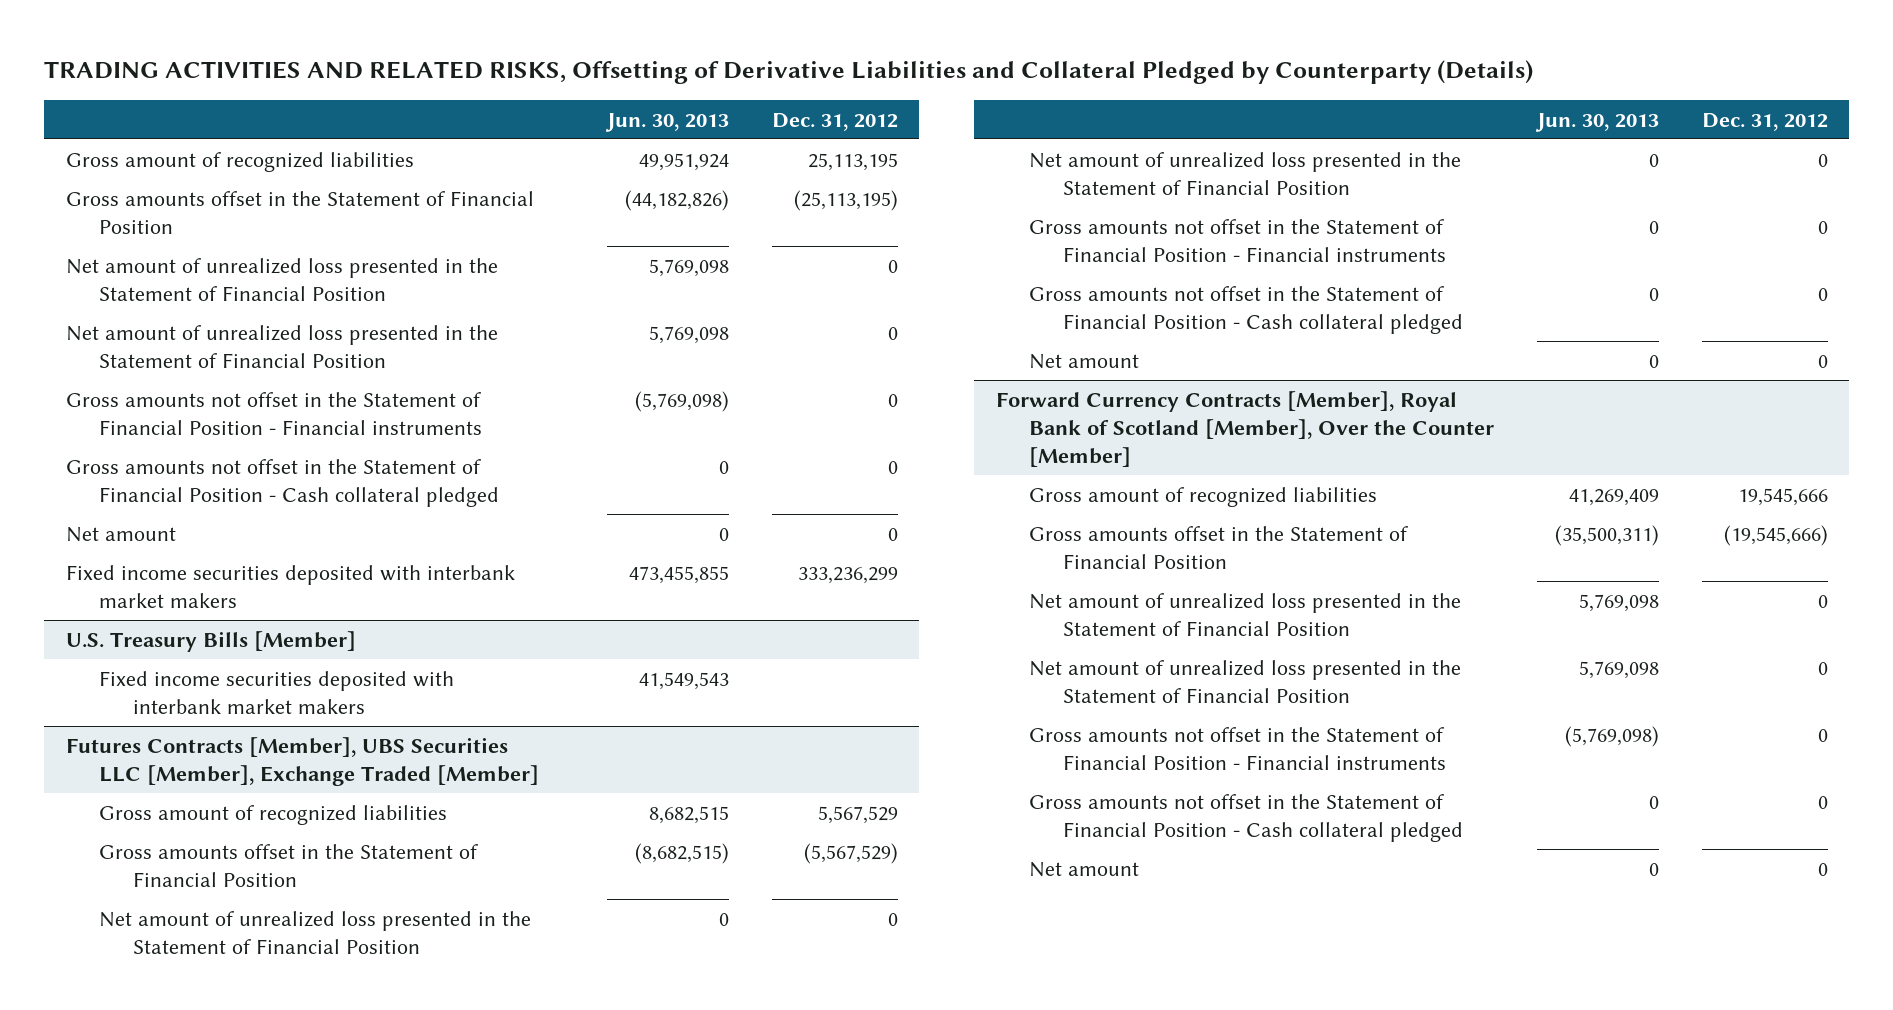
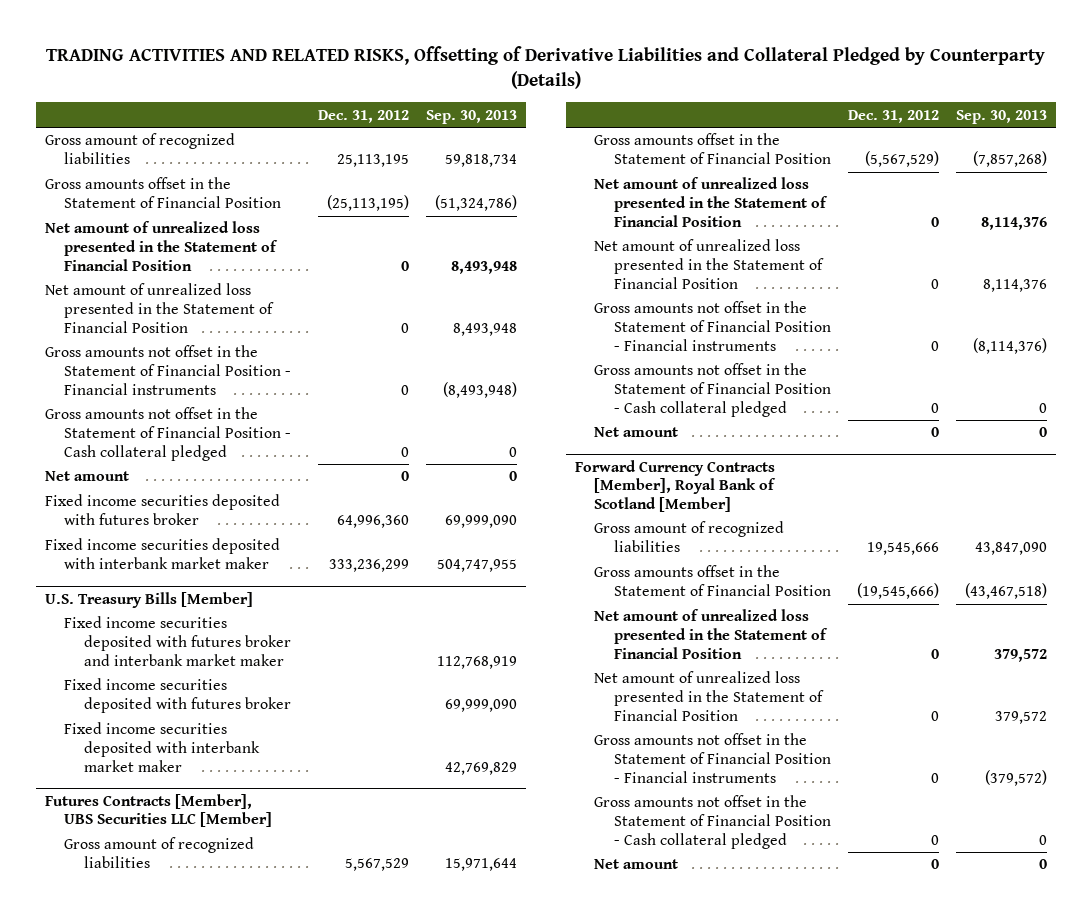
- | Jun. 30, 2013 | Dec. 31, 2012
+ | Dec. 31, 2012 | Sep. 30, 2013
- Fixed income securities deposited with interbank market makers | 473,455,855 | 333,236,299
+ Fixed income securities deposited with futures broker | 64,996,360 | 69,999,090
+ Fixed income securities deposited with interbank market maker | 333,236,299 | 504,747,955
@ U.S. Treasury Bills [Member]
- Fixed income securities deposited with interbank market makers | 41,549,543 |
- Futures Contracts [Member], UBS Securities LLC [Member], Exchange Traded [Member]
@ U.S. Treasury Bills [Member]
+ Fixed income securities deposited with futures broker and interbank market maker | | 112,768,919
+ Fixed income securities deposited with futures broker | | 69,999,090
+ Fixed income securities deposited with interbank market maker | | 42,769,829
+ Futures Contracts [Member], UBS Securities LLC [Member]
- Forward Currency Contracts [Member], Royal Bank of Scotland [Member], Over the Counter [Member]
+ Forward Currency Contracts [Member], Royal Bank of Scotland [Member]

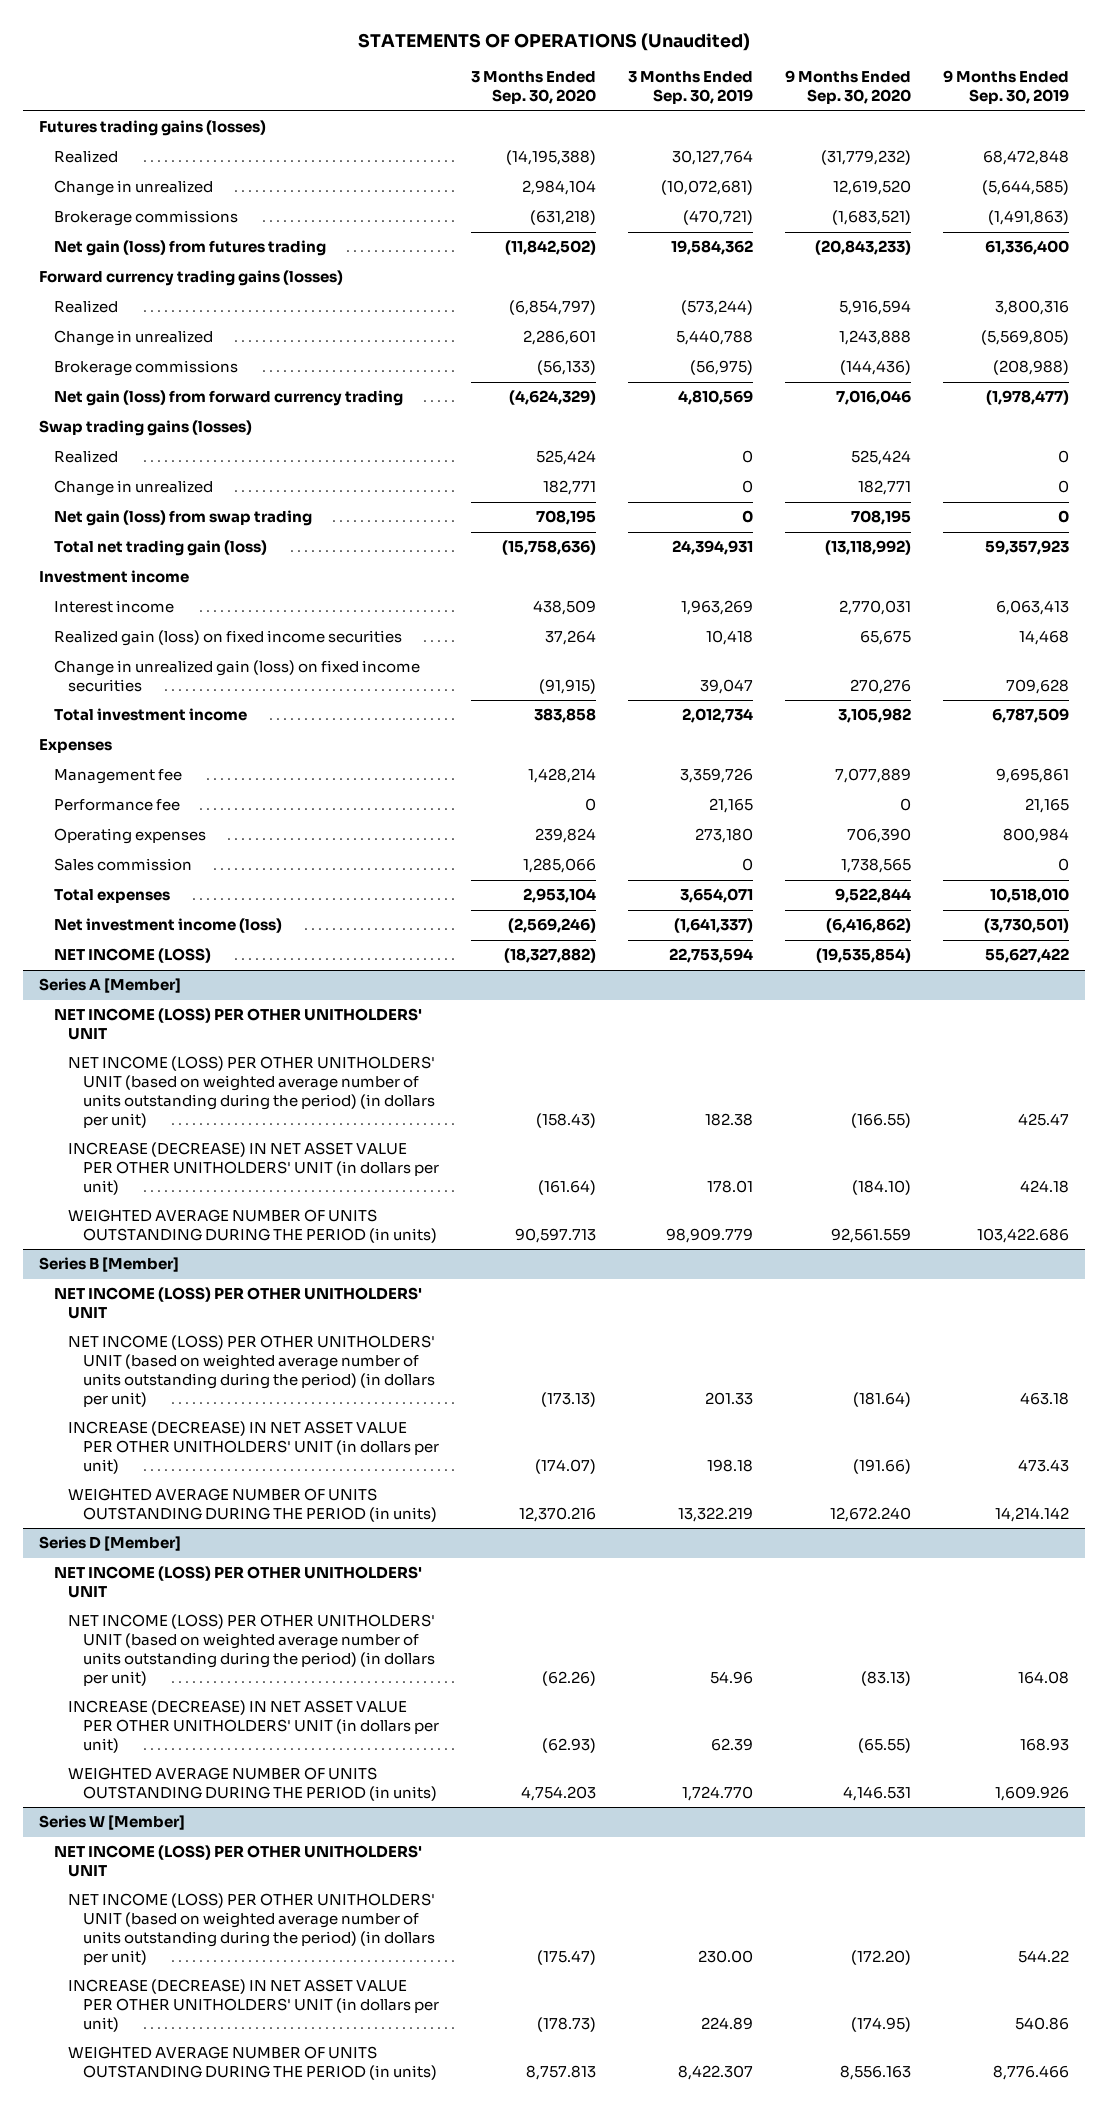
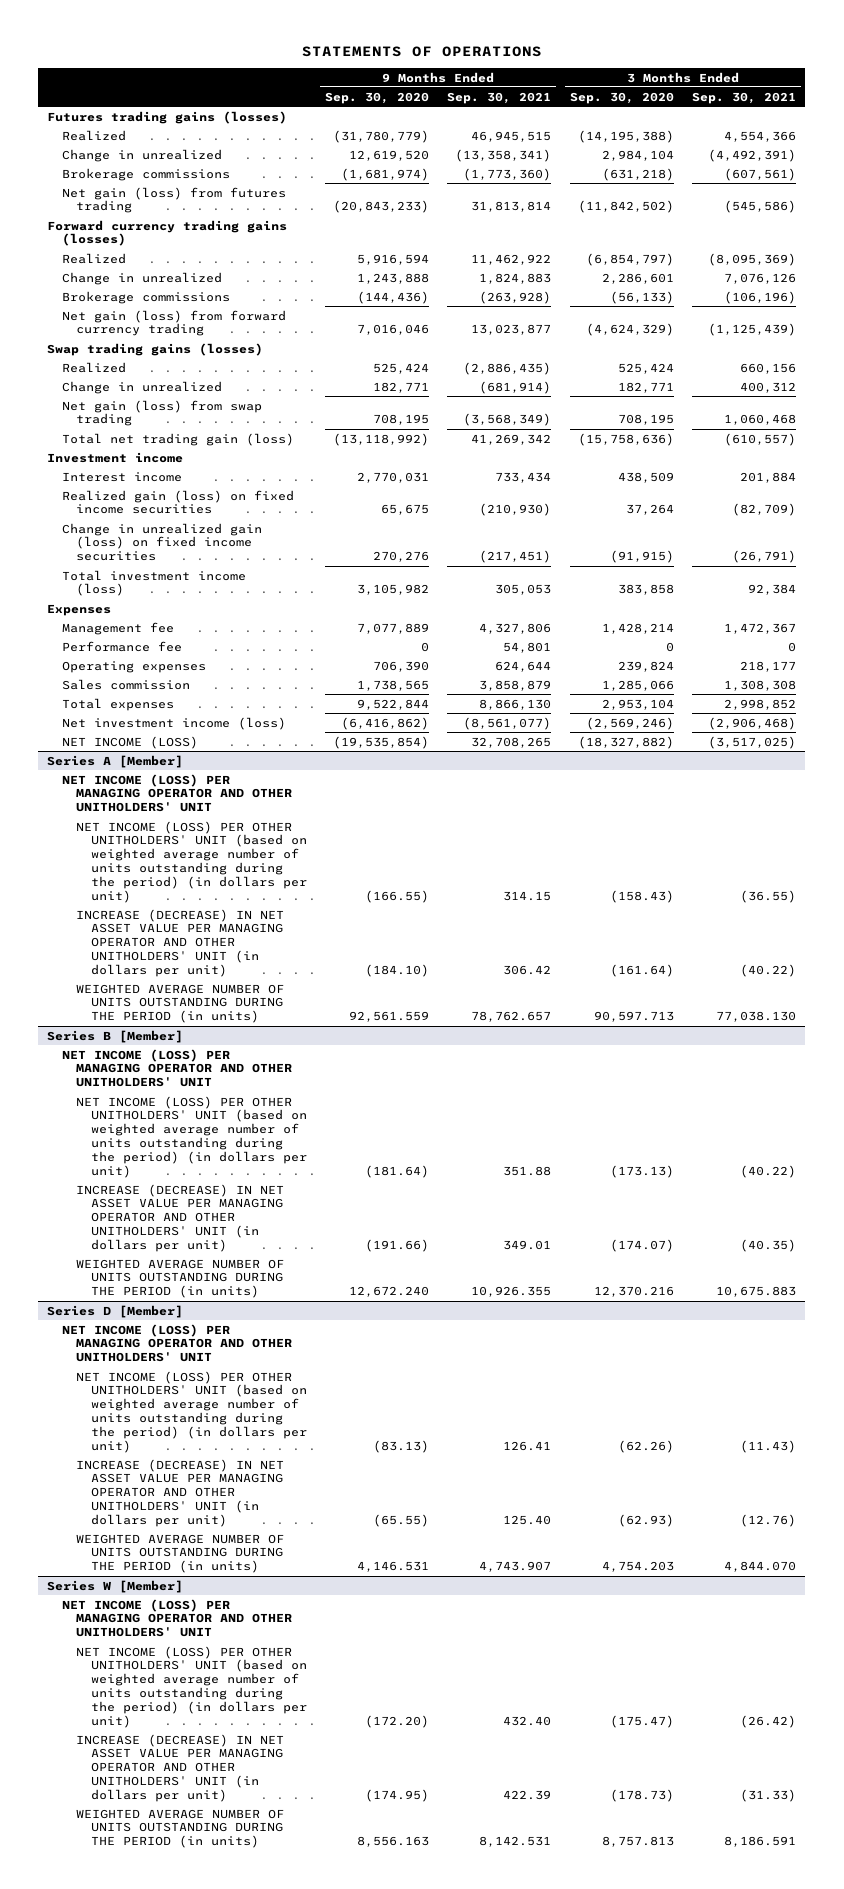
- STATEMENTS OF OPERATIONS (Unaudited)
+ STATEMENTS OF OPERATIONS
- | 3 Months Ended Sep. 30, 2020 | 3 Months Ended Sep. 30, 2019 | 9 Months Ended Sep. 30, 2020 | 9 Months Ended Sep. 30, 2019
+ | 9 Months Ended Sep. 30, 2020 | 9 Months Ended Sep. 30, 2021 | 3 Months Ended Sep. 30, 2020 | 3 Months Ended Sep. 30, 2021
- Realized | (14,195,388) | 30,127,764 | (31,779,232) | 68,472,848
+ Realized | (31,780,779) | 46,945,515 | (14,195,388) | 4,554,366
- Brokerage commissions | (631,218) | (470,721) | (1,683,521) | (1,491,863)
+ Brokerage commissions | (1,681,974) | (1,773,360) | (631,218) | (607,561)
- Total investment income | 383,858 | 2,012,734 | 3,105,982 | 6,787,509
+ Total investment income (loss) | 3,105,982 | 305,053 | 383,858 | 92,384
@ Series A [Member]
- NET INCOME (LOSS) PER OTHER UNITHOLDERS' UNIT
+ NET INCOME (LOSS) PER MANAGING OPERATOR AND OTHER UNITHOLDERS' UNIT
- INCREASE (DECREASE) IN NET ASSET VALUE PER OTHER UNITHOLDERS' UNIT (in dollars per unit) | (161.64) | 178.01 | (184.10) | 424.18
+ INCREASE (DECREASE) IN NET ASSET VALUE PER MANAGING OPERATOR AND OTHER UNITHOLDERS' UNIT (in dollars per unit) | (184.10) | 306.42 | (161.64) | (40.22)
@ Series B [Member]
- NET INCOME (LOSS) PER OTHER UNITHOLDERS' UNIT
+ NET INCOME (LOSS) PER MANAGING OPERATOR AND OTHER UNITHOLDERS' UNIT
- INCREASE (DECREASE) IN NET ASSET VALUE PER OTHER UNITHOLDERS' UNIT (in dollars per unit) | (174.07) | 198.18 | (191.66) | 473.43
+ INCREASE (DECREASE) IN NET ASSET VALUE PER MANAGING OPERATOR AND OTHER UNITHOLDERS' UNIT (in dollars per unit) | (191.66) | 349.01 | (174.07) | (40.35)
@ Series D [Member]
- NET INCOME (LOSS) PER OTHER UNITHOLDERS' UNIT
+ NET INCOME (LOSS) PER MANAGING OPERATOR AND OTHER UNITHOLDERS' UNIT
- INCREASE (DECREASE) IN NET ASSET VALUE PER OTHER UNITHOLDERS' UNIT (in dollars per unit) | (62.93) | 62.39 | (65.55) | 168.93
+ INCREASE (DECREASE) IN NET ASSET VALUE PER MANAGING OPERATOR AND OTHER UNITHOLDERS' UNIT (in dollars per unit) | (65.55) | 125.40 | (62.93) | (12.76)
@ Series W [Member]
- NET INCOME (LOSS) PER OTHER UNITHOLDERS' UNIT
+ NET INCOME (LOSS) PER MANAGING OPERATOR AND OTHER UNITHOLDERS' UNIT
- INCREASE (DECREASE) IN NET ASSET VALUE PER OTHER UNITHOLDERS' UNIT (in dollars per unit) | (178.73) | 224.89 | (174.95) | 540.86
+ INCREASE (DECREASE) IN NET ASSET VALUE PER MANAGING OPERATOR AND OTHER UNITHOLDERS' UNIT (in dollars per unit) | (174.95) | 422.39 | (178.73) | (31.33)

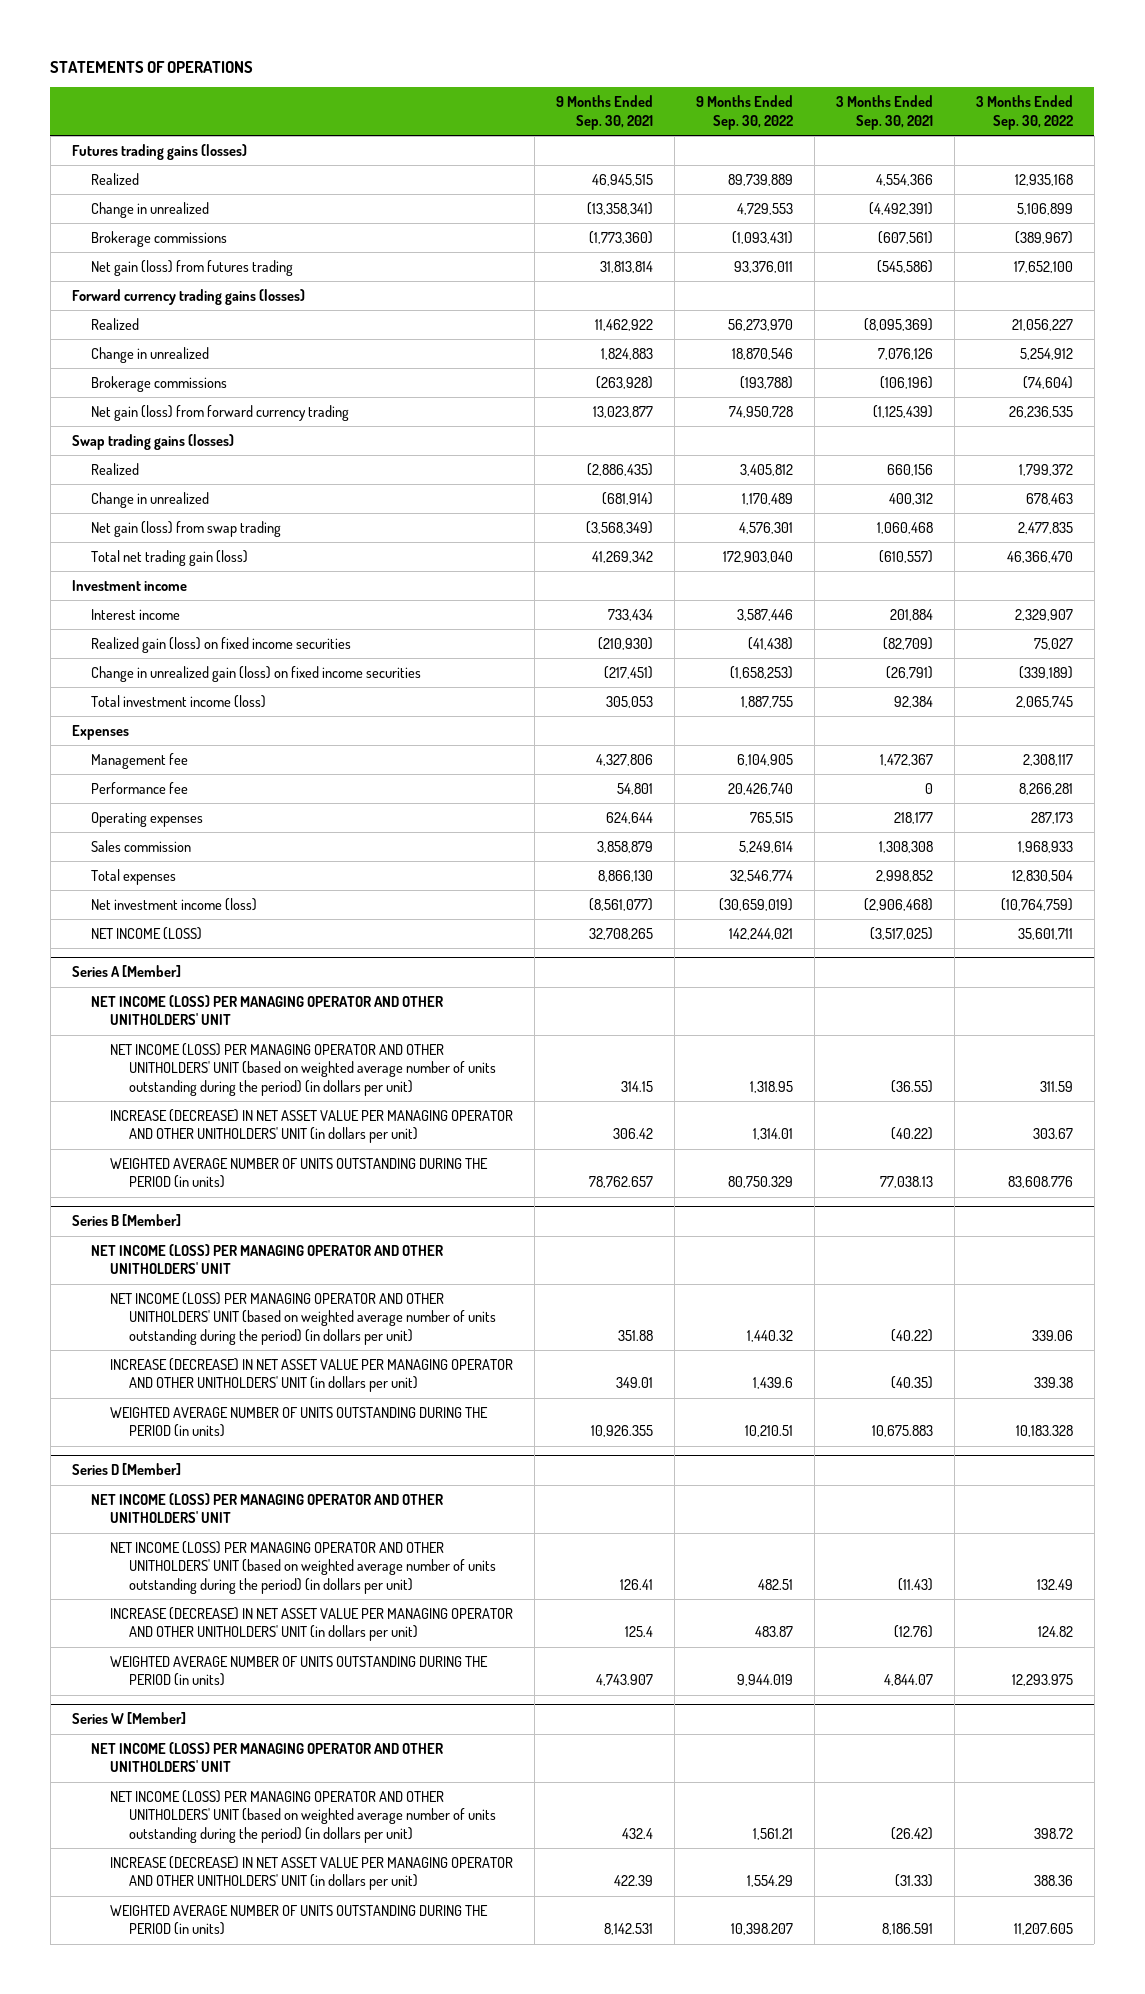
- | 9 Months Ended Sep. 30, 2020 | 9 Months Ended Sep. 30, 2021 | 3 Months Ended Sep. 30, 2020 | 3 Months Ended Sep. 30, 2021
+ | 9 Months Ended Sep. 30, 2021 | 9 Months Ended Sep. 30, 2022 | 3 Months Ended Sep. 30, 2021 | 3 Months Ended Sep. 30, 2022
@ Series A [Member]
- NET INCOME (LOSS) PER OTHER UNITHOLDERS' UNIT (based on weighted average number of units outstanding during the period) (in dollars per unit) | (166.55) | 314.15 | (158.43) | (36.55)
+ NET INCOME (LOSS) PER MANAGING OPERATOR AND OTHER UNITHOLDERS' UNIT (based on weighted average number of units outstanding during the period) (in dollars per unit) | 314.15 | 1,318.95 | (36.55) | 311.59
- WEIGHTED AVERAGE NUMBER OF UNITS OUTSTANDING DURING THE PERIOD (in units) | 92,561.559 | 78,762.657 | 90,597.713 | 77,038.130
+ WEIGHTED AVERAGE NUMBER OF UNITS OUTSTANDING DURING THE PERIOD (in units) | 78,762.657 | 80,750.329 | 77,038.13 | 83,608.776
@ Series B [Member]
- NET INCOME (LOSS) PER OTHER UNITHOLDERS' UNIT (based on weighted average number of units outstanding during the period) (in dollars per unit) | (181.64) | 351.88 | (173.13) | (40.22)
+ NET INCOME (LOSS) PER MANAGING OPERATOR AND OTHER UNITHOLDERS' UNIT (based on weighted average number of units outstanding during the period) (in dollars per unit) | 351.88 | 1,440.32 | (40.22) | 339.06
@ Series D [Member]
- NET INCOME (LOSS) PER OTHER UNITHOLDERS' UNIT (based on weighted average number of units outstanding during the period) (in dollars per unit) | (83.13) | 126.41 | (62.26) | (11.43)
- INCREASE (DECREASE) IN NET ASSET VALUE PER MANAGING OPERATOR AND OTHER UNITHOLDERS' UNIT (in dollars per unit) | (65.55) | 125.40 | (62.93) | (12.76)
- WEIGHTED AVERAGE NUMBER OF UNITS OUTSTANDING DURING THE PERIOD (in units) | 4,146.531 | 4,743.907 | 4,754.203 | 4,844.070
+ NET INCOME (LOSS) PER MANAGING OPERATOR AND OTHER UNITHOLDERS' UNIT (based on weighted average number of units outstanding during the period) (in dollars per unit) | 126.41 | 482.51 | (11.43) | 132.49
+ INCREASE (DECREASE) IN NET ASSET VALUE PER MANAGING OPERATOR AND OTHER UNITHOLDERS' UNIT (in dollars per unit) | 125.4 | 483.87 | (12.76) | 124.82
+ WEIGHTED AVERAGE NUMBER OF UNITS OUTSTANDING DURING THE PERIOD (in units) | 4,743.907 | 9,944.019 | 4,844.07 | 12,293.975
@ Series W [Member]
- NET INCOME (LOSS) PER OTHER UNITHOLDERS' UNIT (based on weighted average number of units outstanding during the period) (in dollars per unit) | (172.20) | 432.40 | (175.47) | (26.42)
+ NET INCOME (LOSS) PER MANAGING OPERATOR AND OTHER UNITHOLDERS' UNIT (based on weighted average number of units outstanding during the period) (in dollars per unit) | 432.4 | 1,561.21 | (26.42) | 398.72

